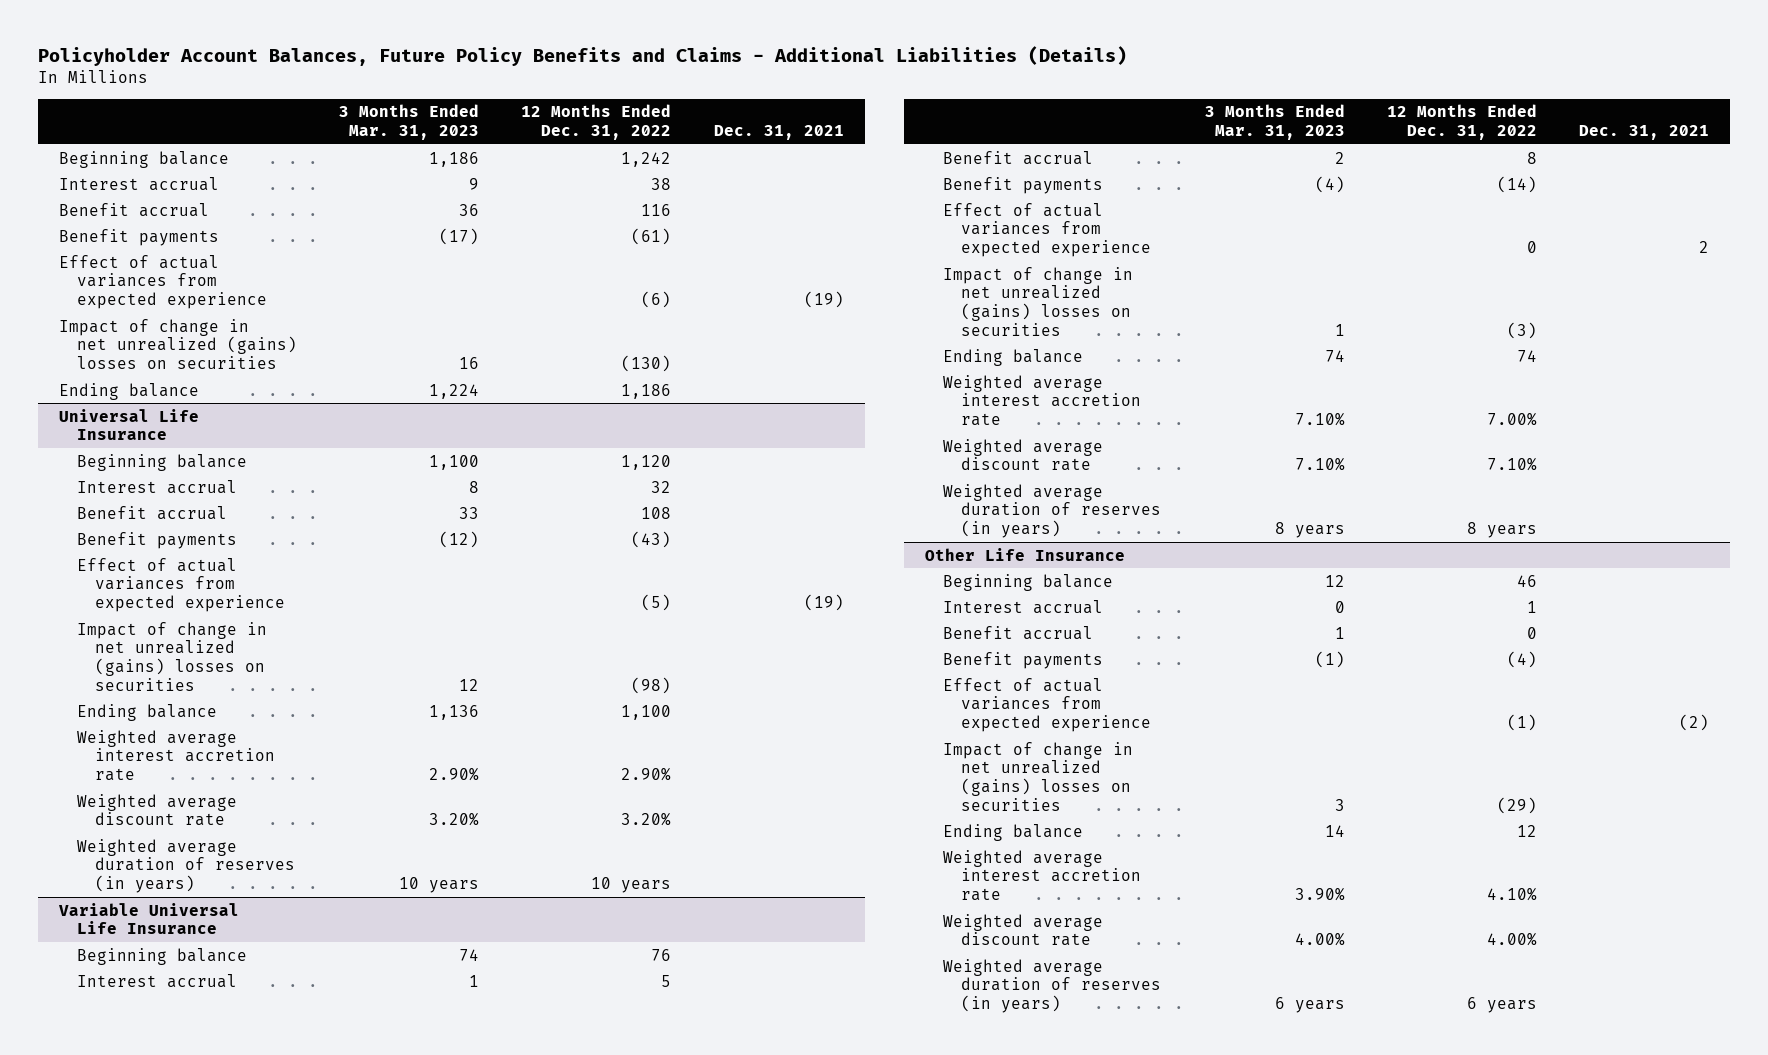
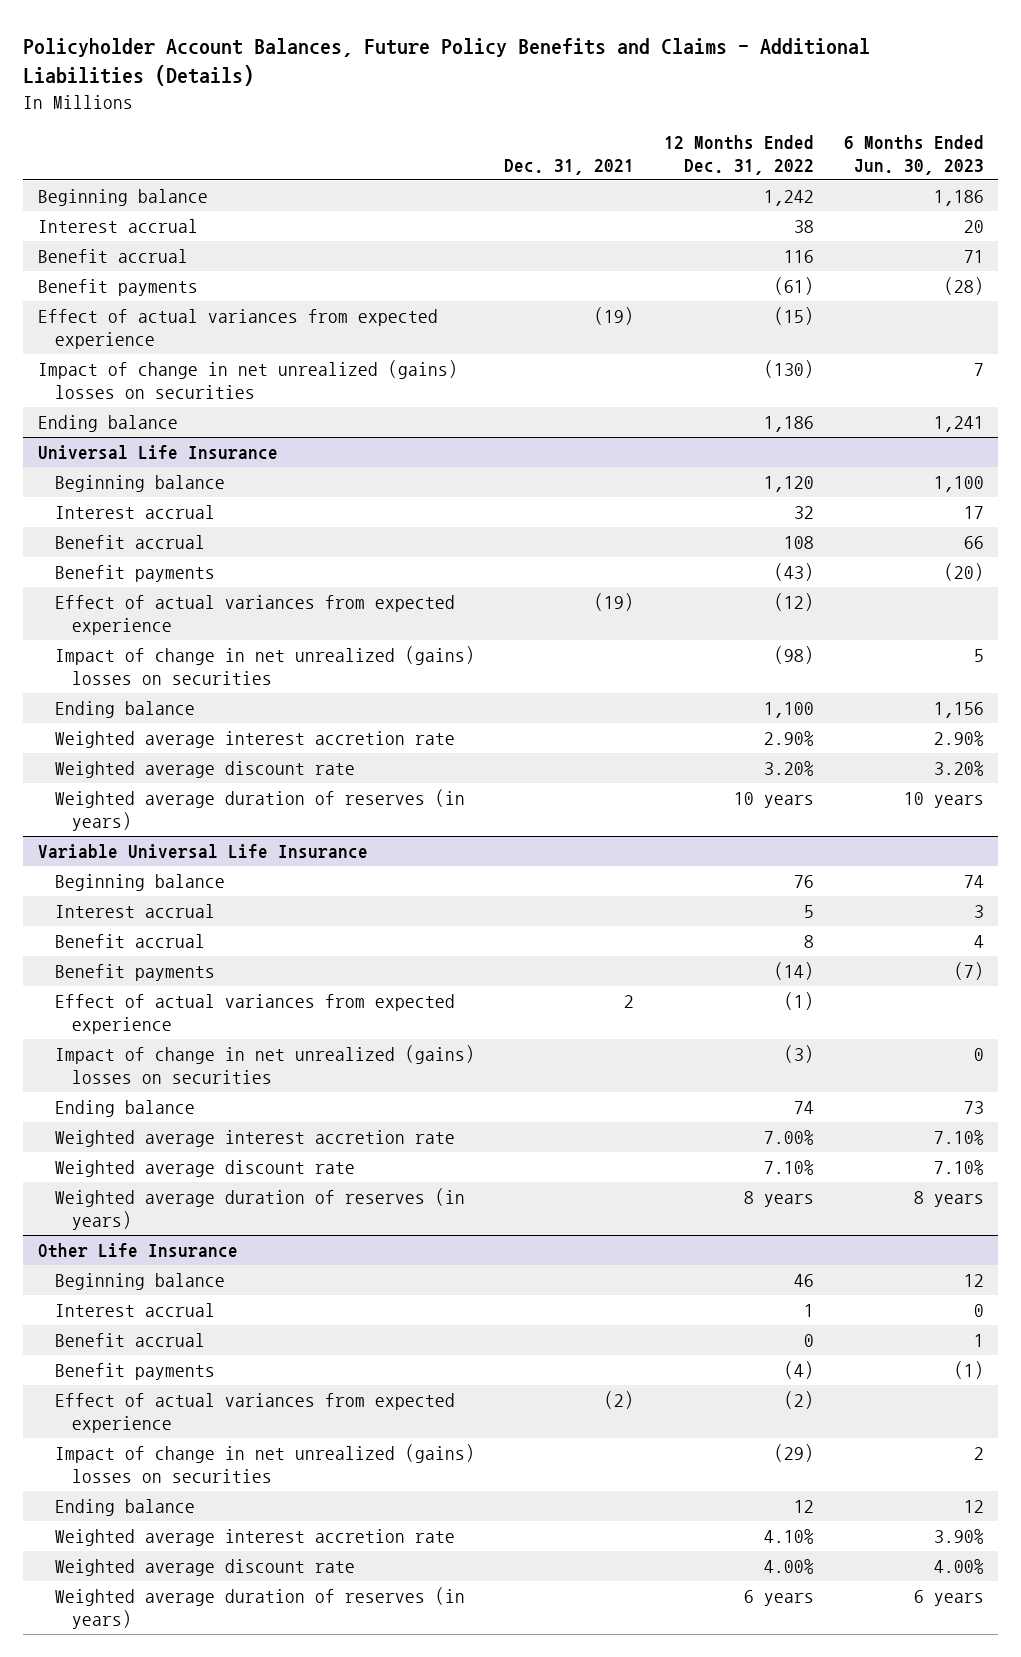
- | 3 Months Ended Mar. 31, 2023 | 12 Months Ended Dec. 31, 2022 | Dec. 31, 2021
+ | Dec. 31, 2021 | 12 Months Ended Dec. 31, 2022 | 6 Months Ended Jun. 30, 2023
- Effect of actual variances from expected experience | | (6) | (19)
+ Effect of actual variances from expected experience | (19) | (15) |
@ Universal Life Insurance
- Effect of actual variances from expected experience | | (5) | (19)
+ Effect of actual variances from expected experience | (19) | (12) |
@ Variable Universal Life Insurance
- Effect of actual variances from expected experience | | 0 | 2
+ Effect of actual variances from expected experience | 2 | (1) |
@ Other Life Insurance
- Effect of actual variances from expected experience | | (1) | (2)
+ Effect of actual variances from expected experience | (2) | (2) |

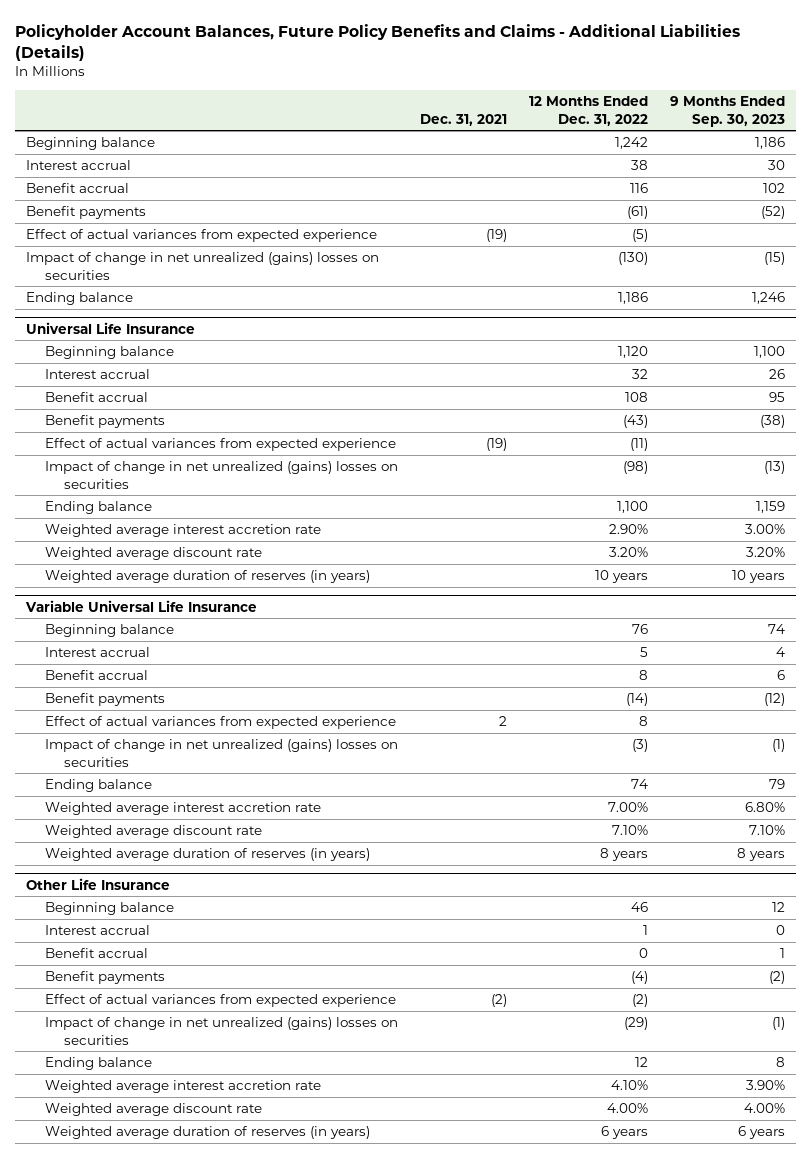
- | Dec. 31, 2021 | 12 Months Ended Dec. 31, 2022 | 6 Months Ended Jun. 30, 2023
+ | Dec. 31, 2021 | 12 Months Ended Dec. 31, 2022 | 9 Months Ended Sep. 30, 2023
- Effect of actual variances from expected experience | (19) | (15) |
+ Effect of actual variances from expected experience | (19) | (5) |
@ Universal Life Insurance
- Effect of actual variances from expected experience | (19) | (12) |
+ Effect of actual variances from expected experience | (19) | (11) |
@ Variable Universal Life Insurance
- Effect of actual variances from expected experience | 2 | (1) |
+ Effect of actual variances from expected experience | 2 | 8 |

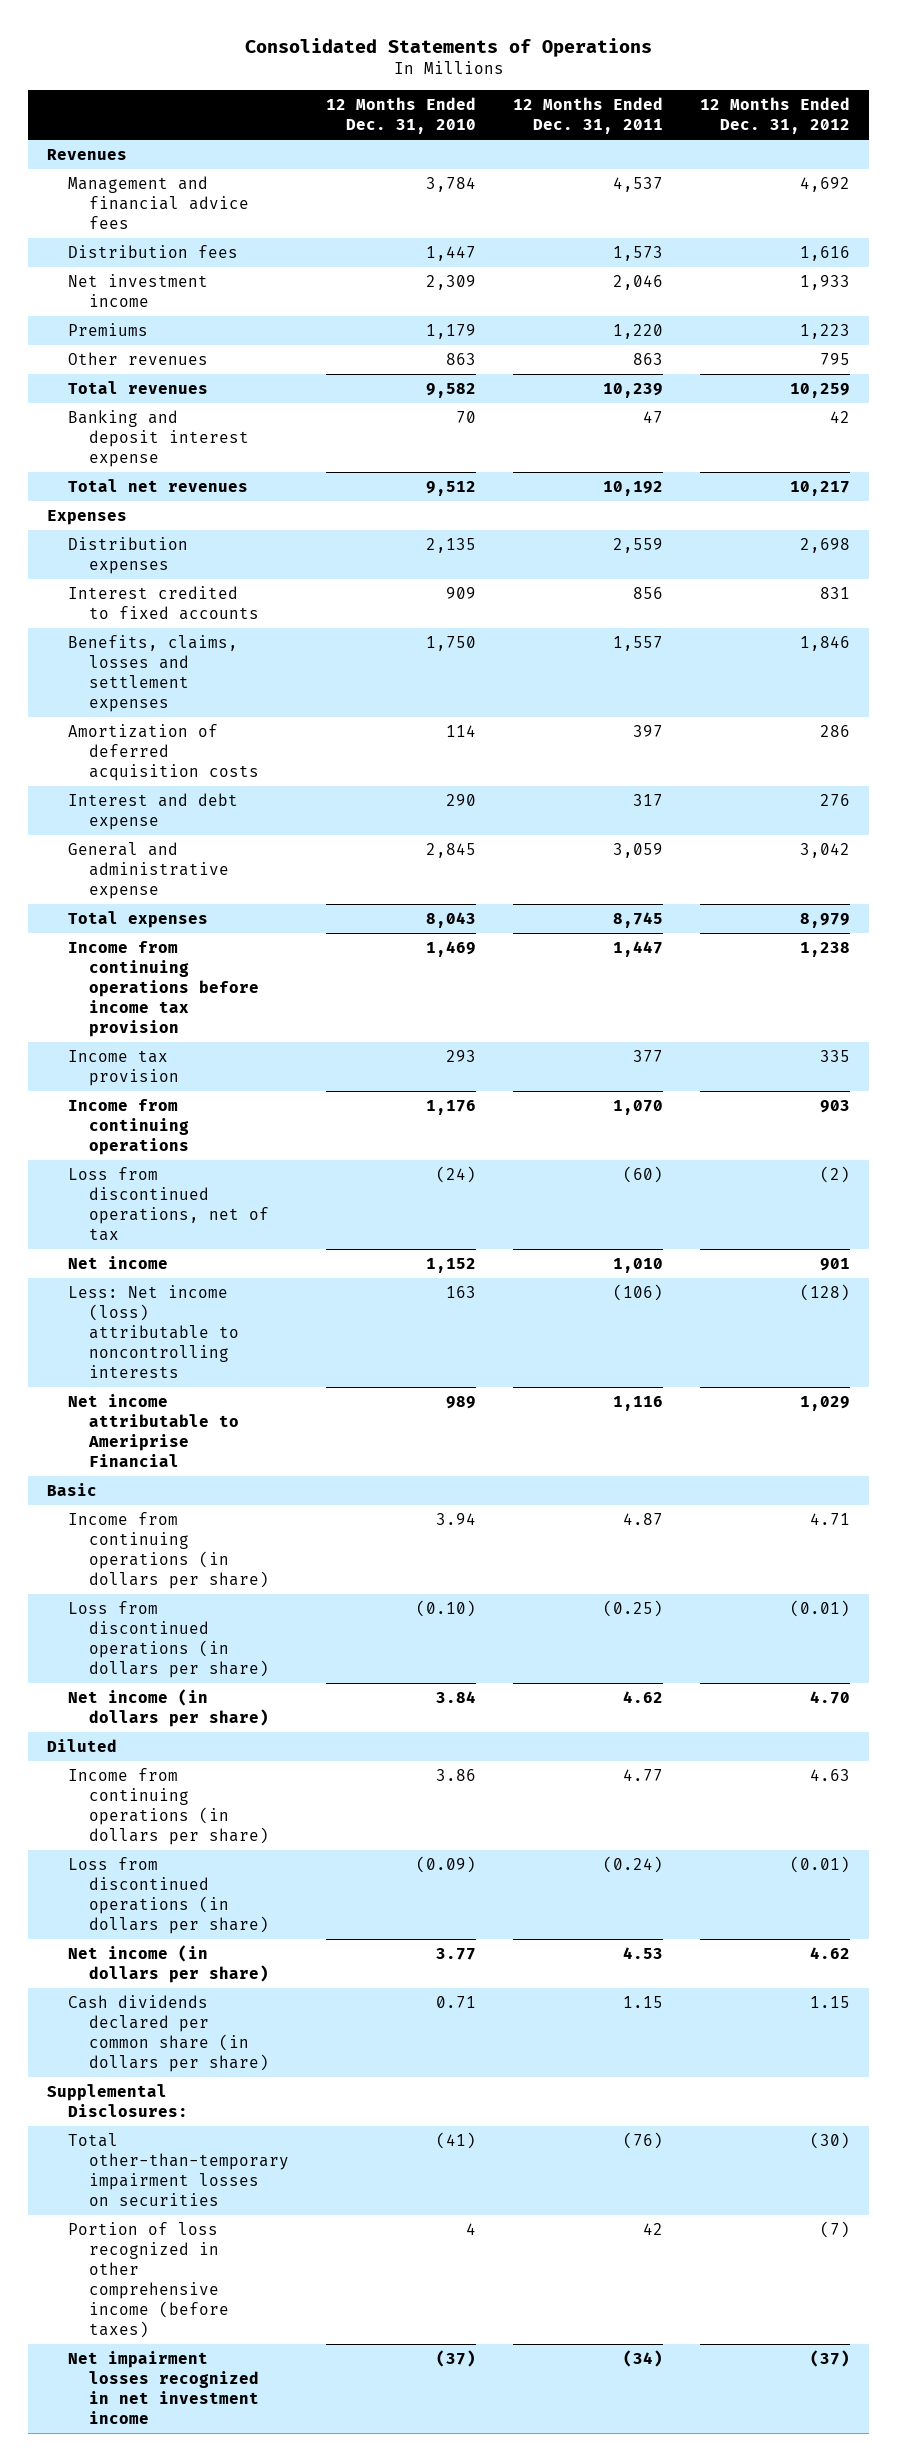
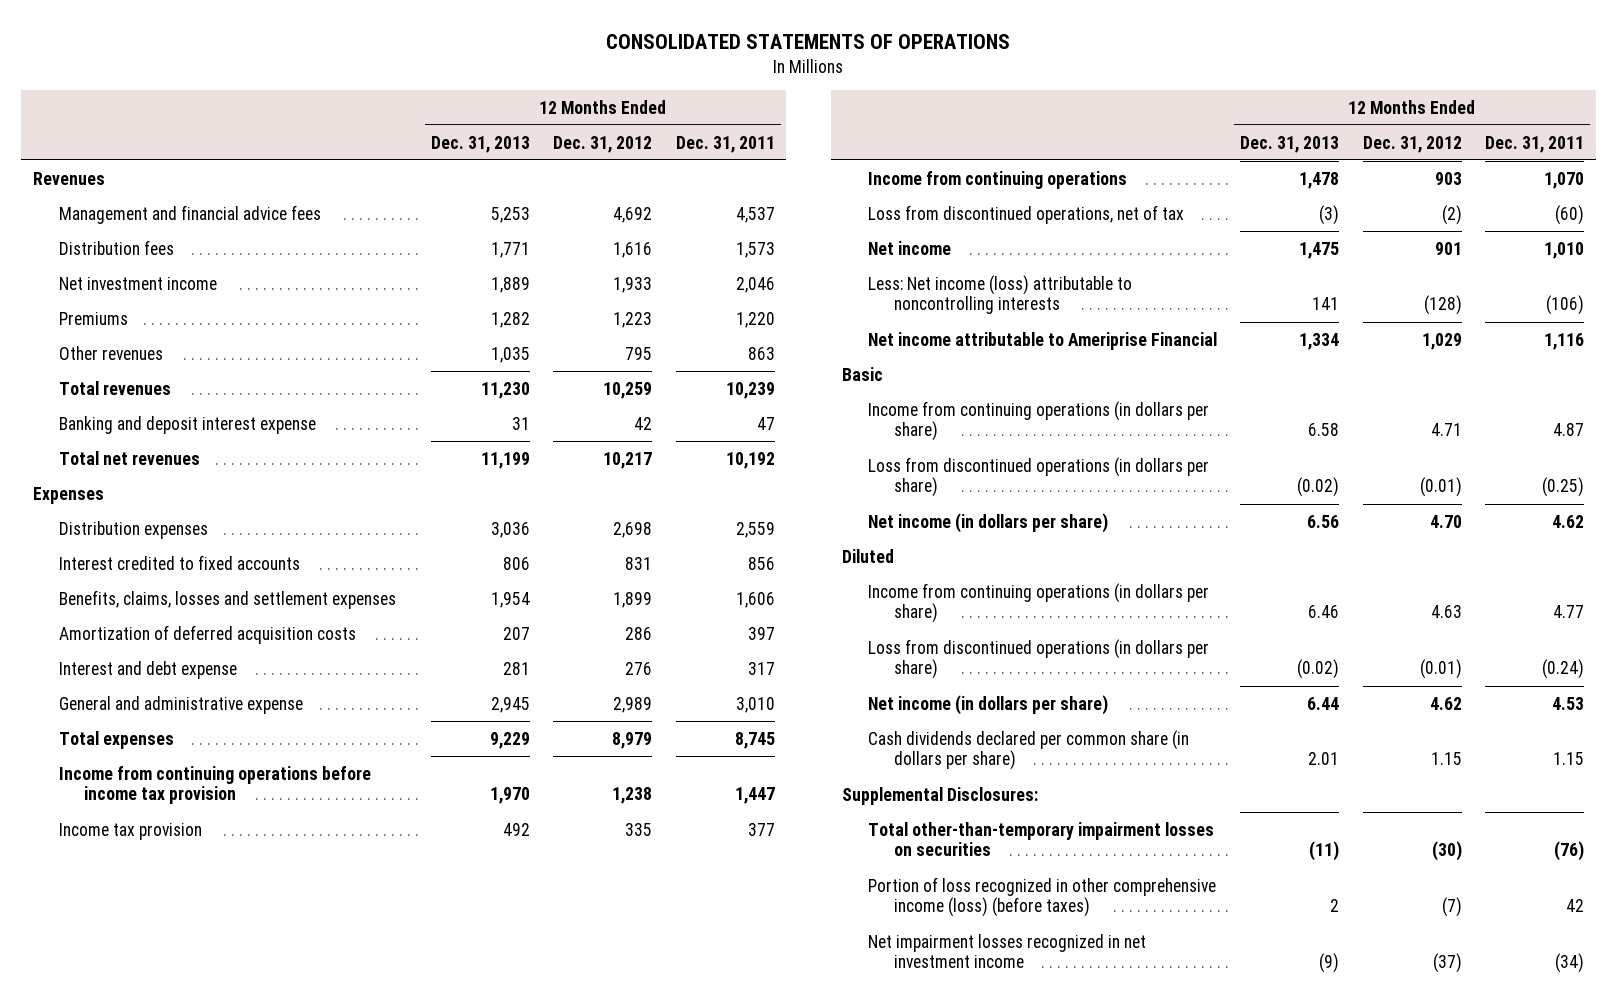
- Consolidated Statements of Operations
+ CONSOLIDATED STATEMENTS OF OPERATIONS
- | 12 Months Ended Dec. 31, 2010 | 12 Months Ended Dec. 31, 2011 | 12 Months Ended Dec. 31, 2012
+ | 12 Months Ended Dec. 31, 2013 | 12 Months Ended Dec. 31, 2012 | 12 Months Ended Dec. 31, 2011
- Benefits, claims, losses and settlement expenses | 1,750 | 1,557 | 1,846
+ Benefits, claims, losses and settlement expenses | 1,954 | 1,899 | 1,606
- General and administrative expense | 2,845 | 3,059 | 3,042
+ General and administrative expense | 2,945 | 2,989 | 3,010
- Portion of loss recognized in other comprehensive income (before taxes) | 4 | 42 | (7)
+ Portion of loss recognized in other comprehensive income (loss) (before taxes) | 2 | (7) | 42

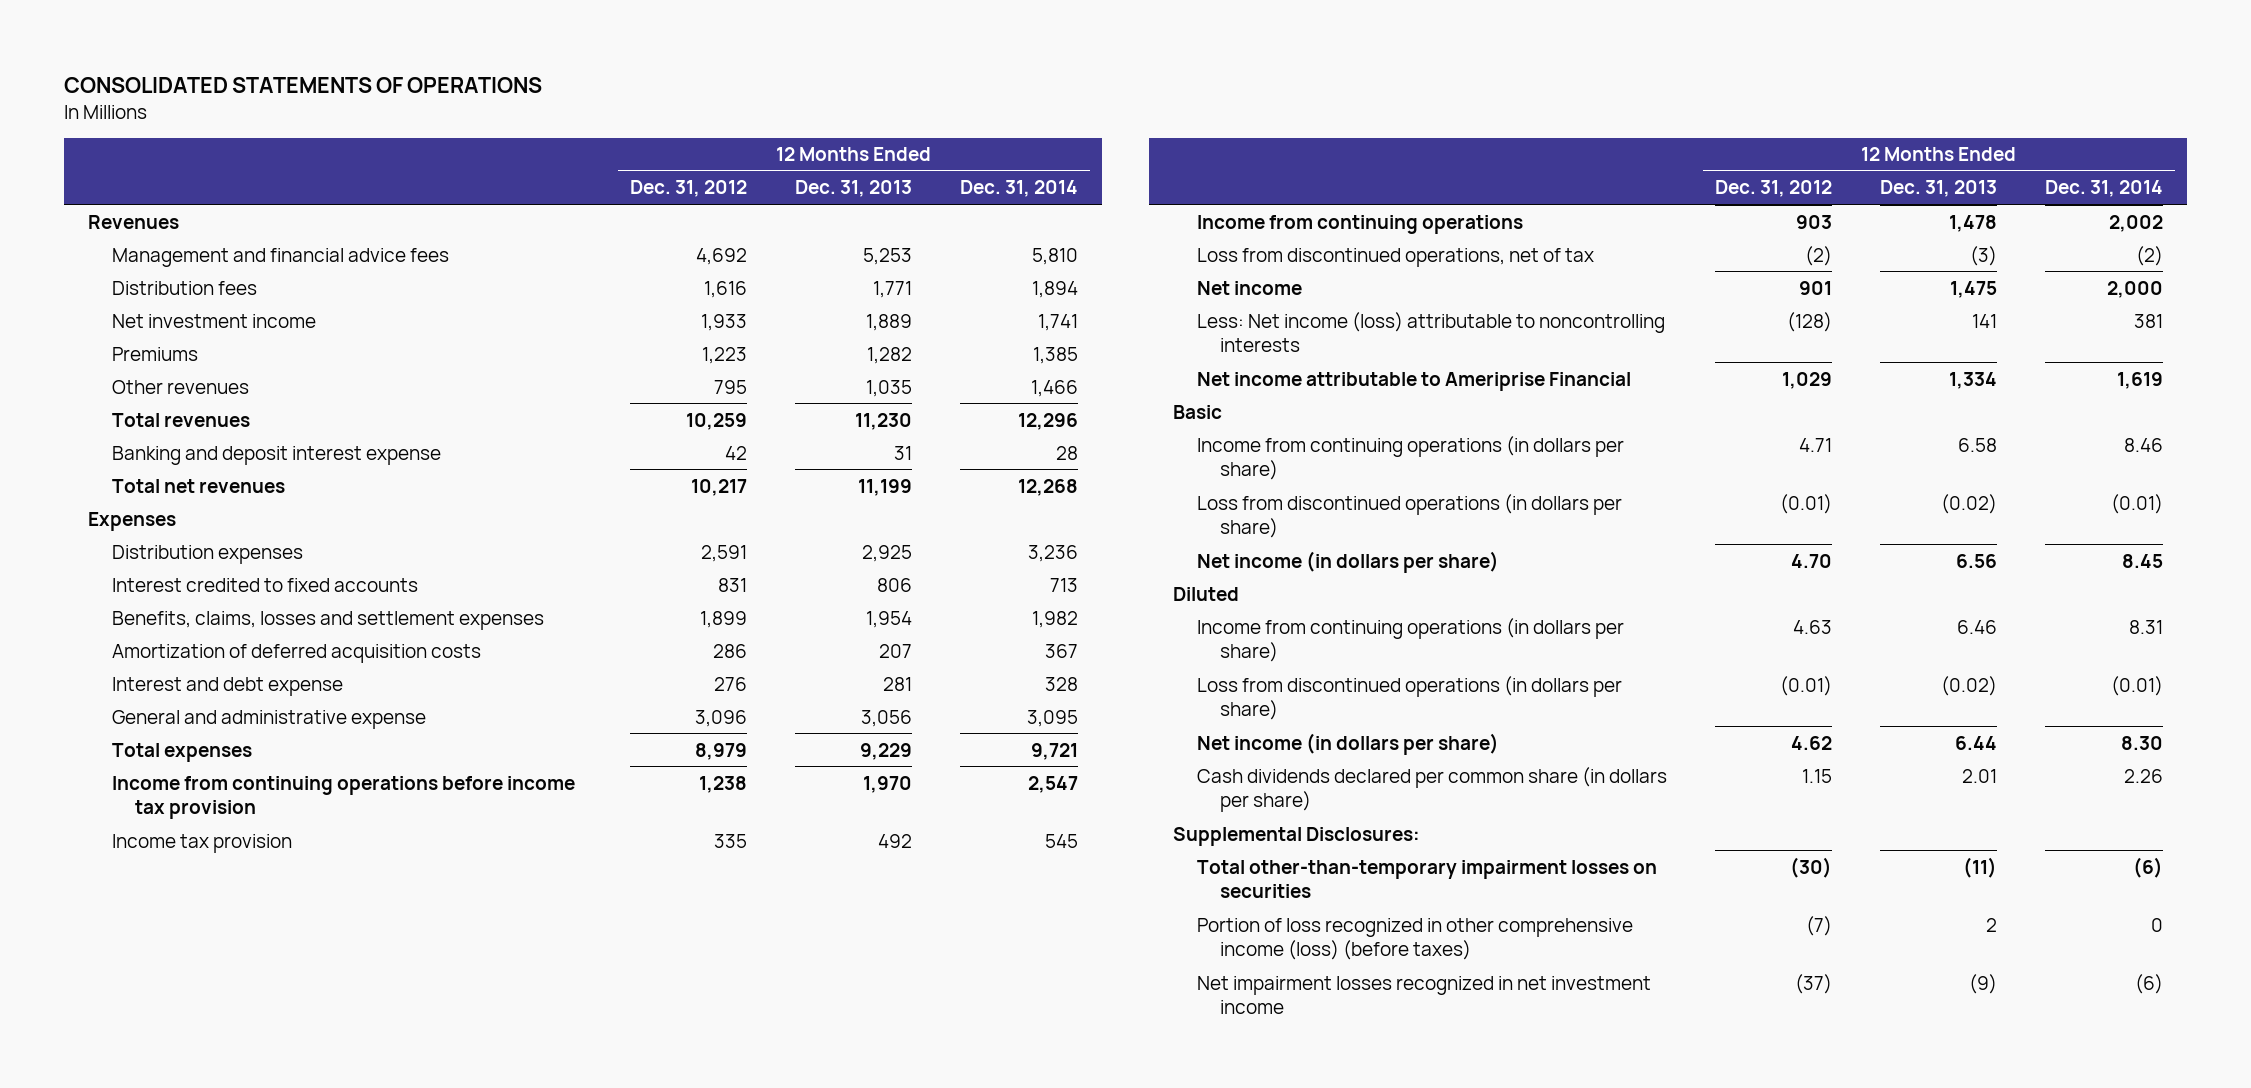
- | 12 Months Ended Dec. 31, 2013 | 12 Months Ended Dec. 31, 2012 | 12 Months Ended Dec. 31, 2011
+ | 12 Months Ended Dec. 31, 2012 | 12 Months Ended Dec. 31, 2013 | 12 Months Ended Dec. 31, 2014
- Distribution expenses | 3,036 | 2,698 | 2,559
+ Distribution expenses | 2,591 | 2,925 | 3,236
- General and administrative expense | 2,945 | 2,989 | 3,010
+ General and administrative expense | 3,096 | 3,056 | 3,095

